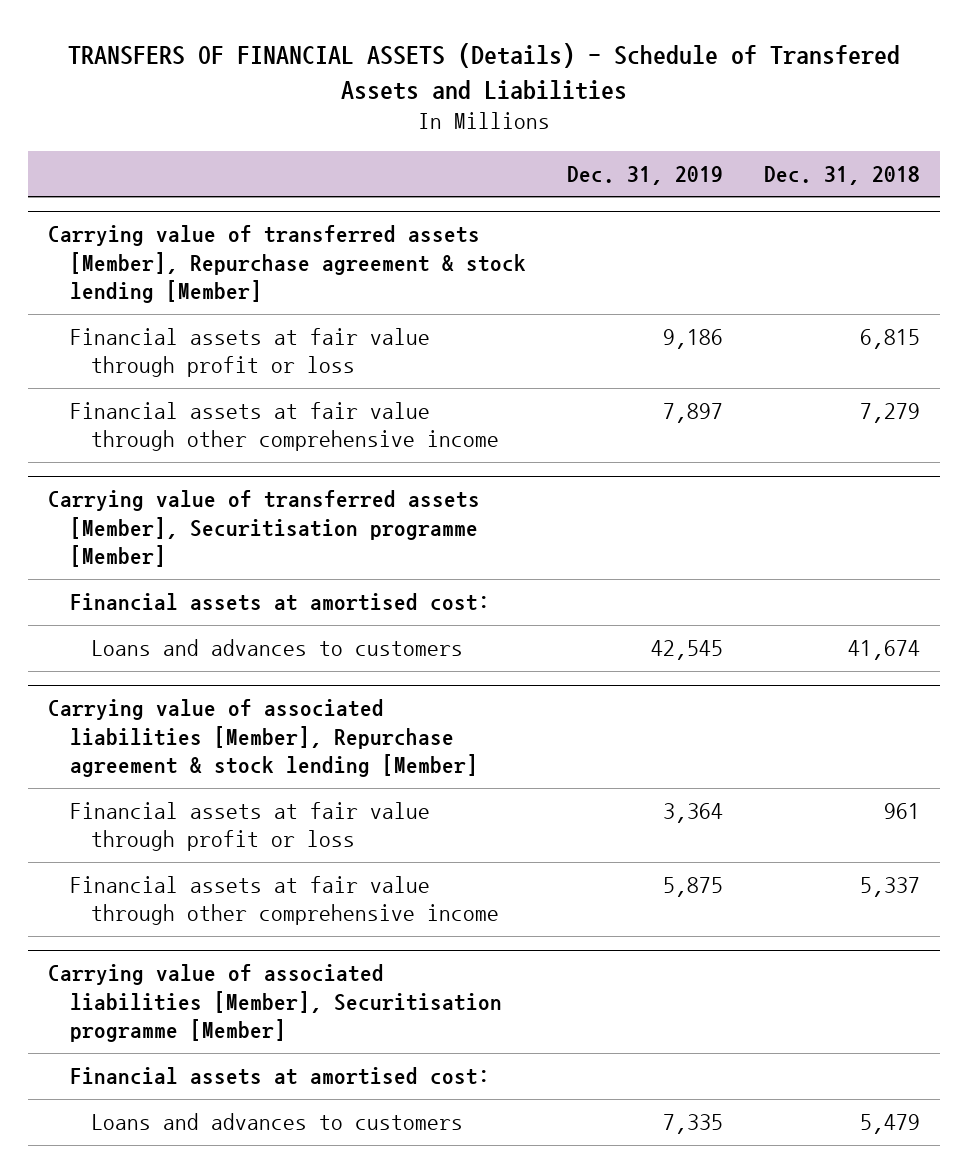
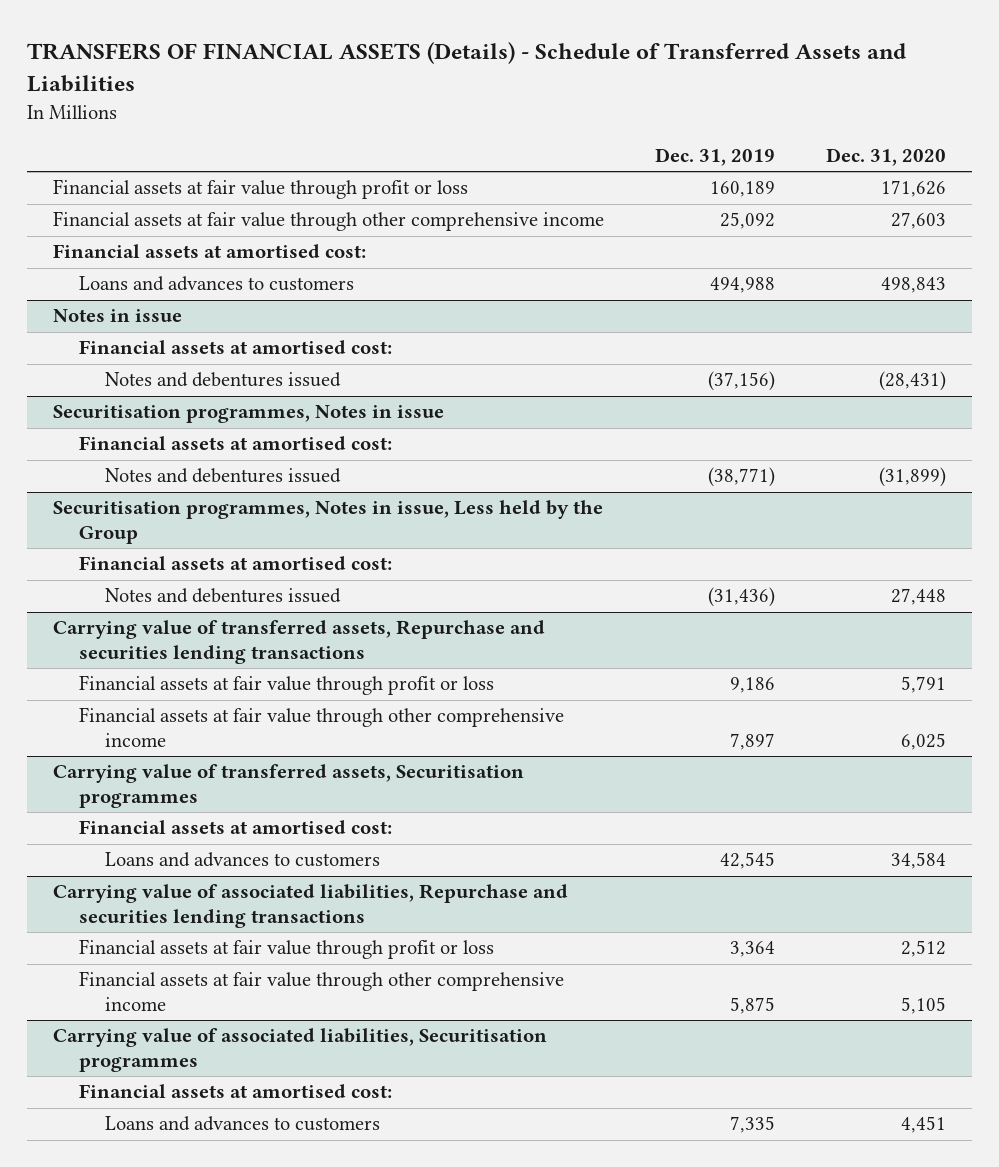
- TRANSFERS OF FINANCIAL ASSETS (Details) - Schedule of Transfered Assets and Liabilities
+ TRANSFERS OF FINANCIAL ASSETS (Details) - Schedule of Transferred Assets and Liabilities
- | Dec. 31, 2019 | Dec. 31, 2018
+ | Dec. 31, 2019 | Dec. 31, 2020
- Carrying value of transferred assets [Member], Repurchase agreement & stock lending [Member]
+ Financial assets at fair value through profit or loss | 160,189 | 171,626
+ Financial assets at fair value through other comprehensive income | 25,092 | 27,603
+ Financial assets at amortised cost:
+ Loans and advances to customers | 494,988 | 498,843
+ Notes in issue
+ Financial assets at amortised cost:
+ Notes and debentures issued | (37,156) | (28,431)
+ Securitisation programmes, Notes in issue
+ Financial assets at amortised cost:
+ Notes and debentures issued | (38,771) | (31,899)
+ Securitisation programmes, Notes in issue, Less held by the Group
+ Financial assets at amortised cost:
+ Notes and debentures issued | (31,436) | 27,448
+ Carrying value of transferred assets, Repurchase and securities lending transactions
- Carrying value of transferred assets [Member], Securitisation programme [Member]
+ Carrying value of transferred assets, Securitisation programmes
- Carrying value of associated liabilities [Member], Repurchase agreement & stock lending [Member]
+ Carrying value of associated liabilities, Repurchase and securities lending transactions
- Carrying value of associated liabilities [Member], Securitisation programme [Member]
+ Carrying value of associated liabilities, Securitisation programmes

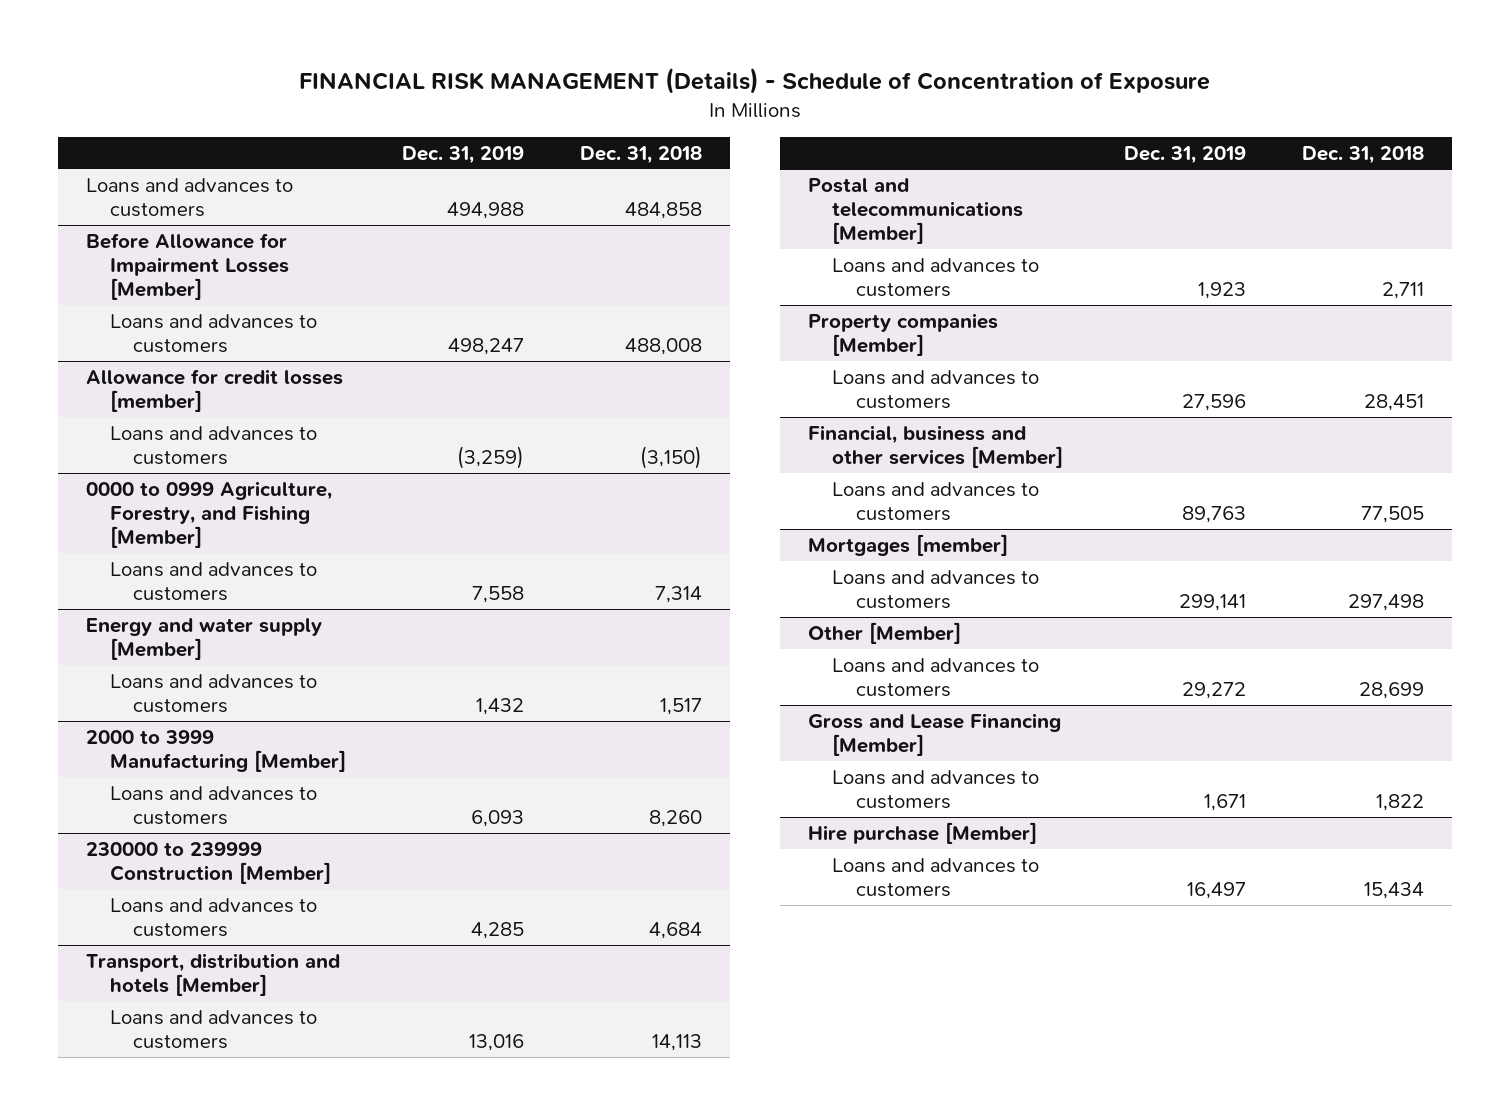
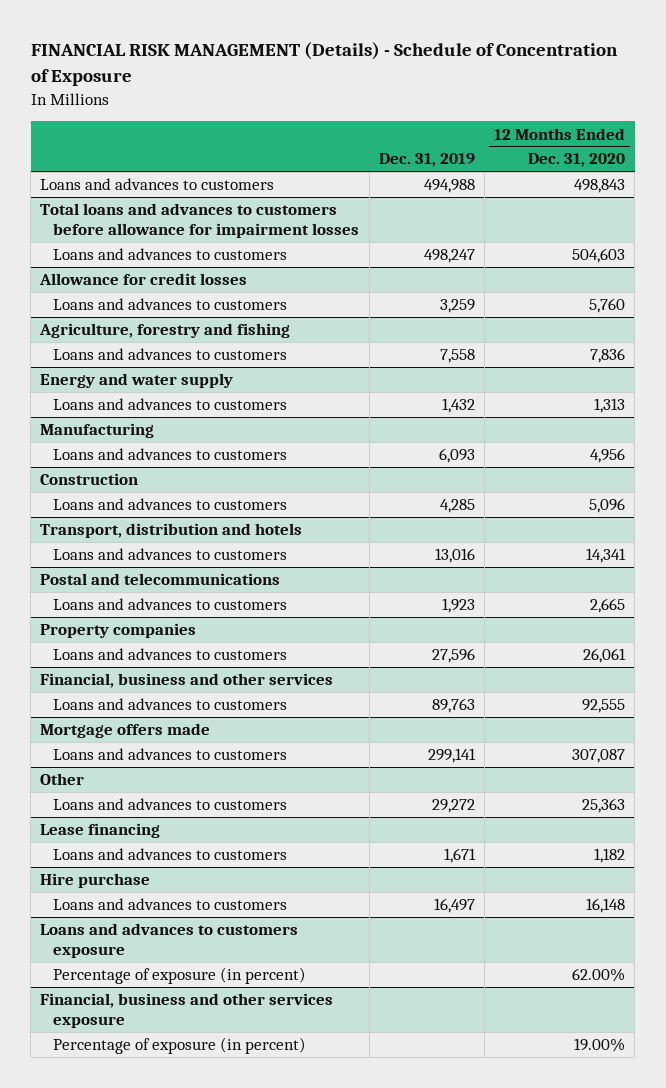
- | Dec. 31, 2019 | Dec. 31, 2018
+ | Dec. 31, 2019 | 12 Months Ended Dec. 31, 2020
- Before Allowance for Impairment Losses [Member]
+ Total loans and advances to customers before allowance for impairment losses
- Allowance for credit losses [member]
- Loans and advances to customers | (3,259) | (3,150)
- 0000 to 0999 Agriculture, Forestry, and Fishing [Member]
+ Allowance for credit losses
+ Loans and advances to customers | 3,259 | 5,760
+ Agriculture, forestry and fishing
- Energy and water supply [Member]
+ Energy and water supply
- 2000 to 3999 Manufacturing [Member]
+ Manufacturing
- 230000 to 239999 Construction [Member]
+ Construction
- Transport, distribution and hotels [Member]
+ Transport, distribution and hotels
- Postal and telecommunications [Member]
+ Postal and telecommunications
- Property companies [Member]
+ Property companies
- Financial, business and other services [Member]
+ Financial, business and other services
- Mortgages [member]
+ Mortgage offers made
- Other [Member]
+ Other
- Gross and Lease Financing [Member]
+ Lease financing
- Hire purchase [Member]
+ Hire purchase
+ Loans and advances to customers exposure
+ Percentage of exposure (in percent) | | 62.00%
+ Financial, business and other services exposure
+ Percentage of exposure (in percent) | | 19.00%

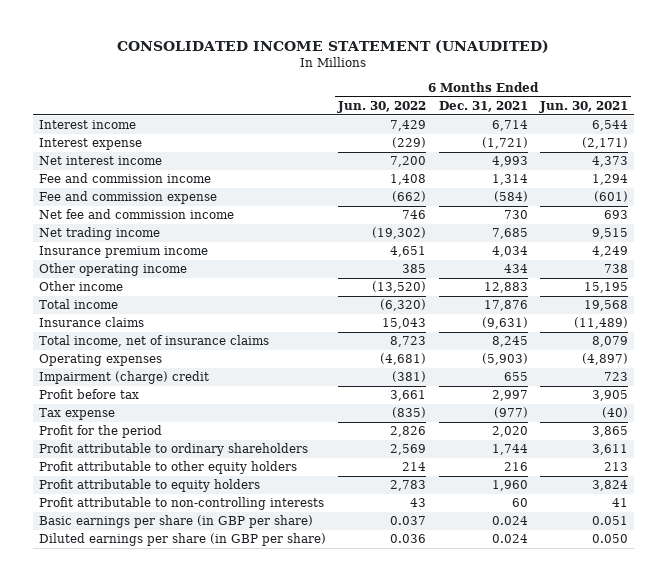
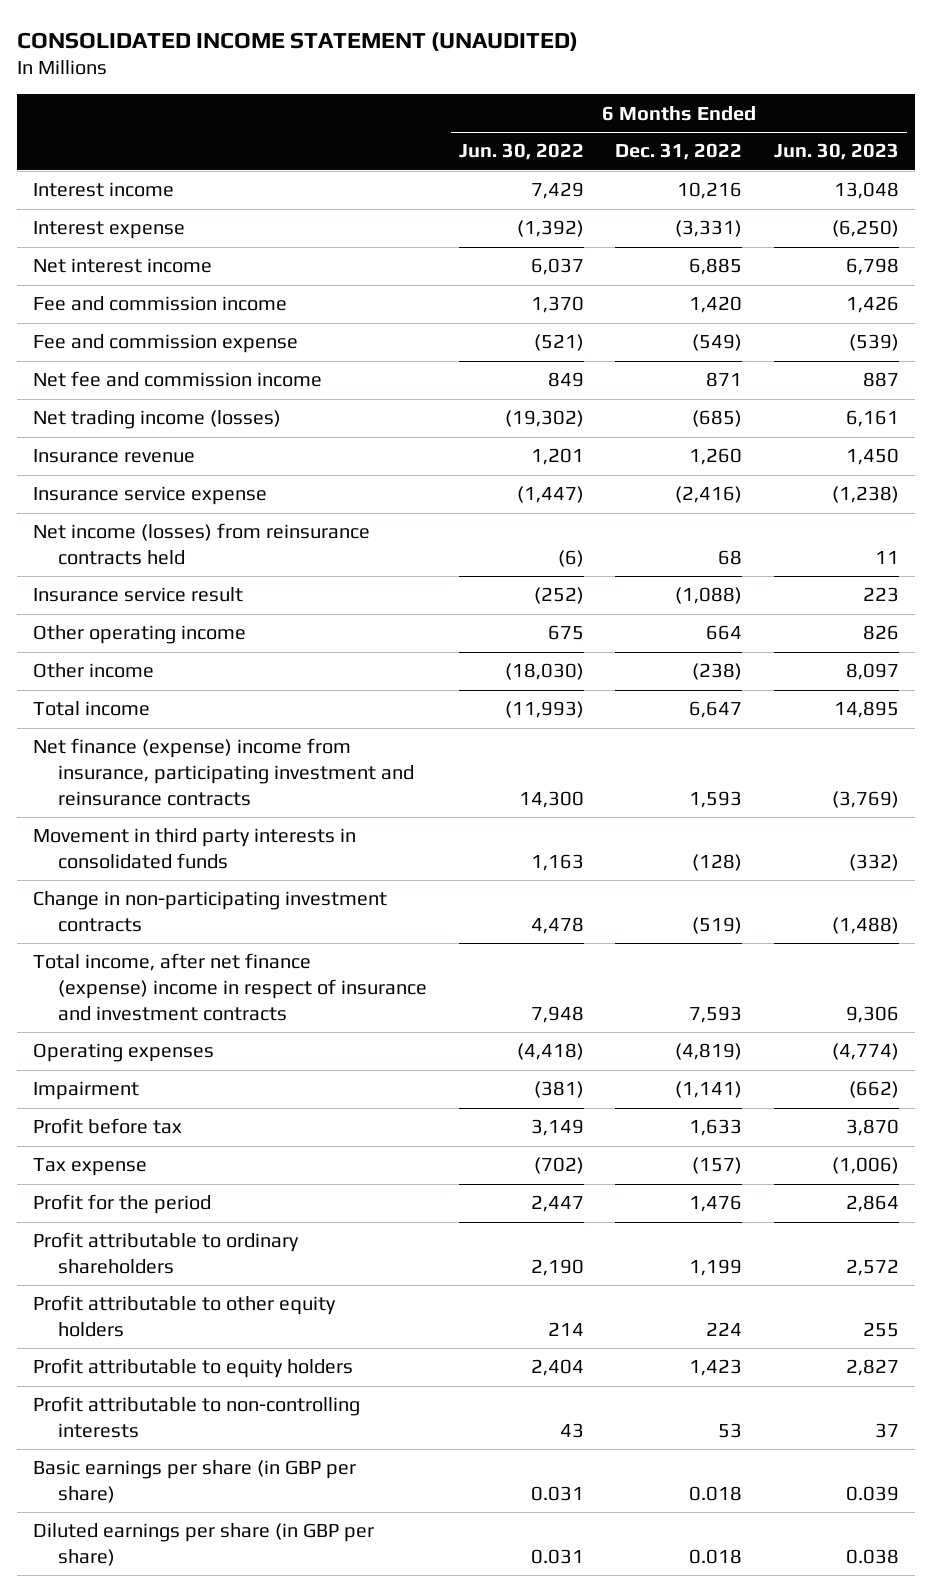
- | 6 Months Ended Jun. 30, 2022 | 6 Months Ended Dec. 31, 2021 | 6 Months Ended Jun. 30, 2021
+ | 6 Months Ended Jun. 30, 2022 | 6 Months Ended Dec. 31, 2022 | 6 Months Ended Jun. 30, 2023
- Interest expense | (229) | (1,721) | (2,171)
- Net interest income | 7,200 | 4,993 | 4,373
- Fee and commission income | 1,408 | 1,314 | 1,294
- Fee and commission expense | (662) | (584) | (601)
- Net fee and commission income | 746 | 730 | 693
- Net trading income | (19,302) | 7,685 | 9,515
- Insurance premium income | 4,651 | 4,034 | 4,249
- Other operating income | 385 | 434 | 738
- Other income | (13,520) | 12,883 | 15,195
- Total income | (6,320) | 17,876 | 19,568
- Insurance claims | 15,043 | (9,631) | (11,489)
- Total income, net of insurance claims | 8,723 | 8,245 | 8,079
- Operating expenses | (4,681) | (5,903) | (4,897)
- Impairment (charge) credit | (381) | 655 | 723
- Profit before tax | 3,661 | 2,997 | 3,905
- Tax expense | (835) | (977) | (40)
- Profit for the period | 2,826 | 2,020 | 3,865
- Profit attributable to ordinary shareholders | 2,569 | 1,744 | 3,611
+ Interest expense | (1,392) | (3,331) | (6,250)
+ Net interest income | 6,037 | 6,885 | 6,798
+ Fee and commission income | 1,370 | 1,420 | 1,426
+ Fee and commission expense | (521) | (549) | (539)
+ Net fee and commission income | 849 | 871 | 887
+ Net trading income (losses) | (19,302) | (685) | 6,161
+ Insurance revenue | 1,201 | 1,260 | 1,450
+ Insurance service expense | (1,447) | (2,416) | (1,238)
+ Net income (losses) from reinsurance contracts held | (6) | 68 | 11
+ Insurance service result | (252) | (1,088) | 223
+ Other operating income | 675 | 664 | 826
+ Other income | (18,030) | (238) | 8,097
+ Total income | (11,993) | 6,647 | 14,895
+ Net finance (expense) income from insurance, participating investment and reinsurance contracts | 14,300 | 1,593 | (3,769)
+ Movement in third party interests in consolidated funds | 1,163 | (128) | (332)
+ Change in non-participating investment contracts | 4,478 | (519) | (1,488)
+ Total income, after net finance (expense) income in respect of insurance and investment contracts | 7,948 | 7,593 | 9,306
+ Operating expenses | (4,418) | (4,819) | (4,774)
+ Impairment | (381) | (1,141) | (662)
+ Profit before tax | 3,149 | 1,633 | 3,870
+ Tax expense | (702) | (157) | (1,006)
+ Profit for the period | 2,447 | 1,476 | 2,864
+ Profit attributable to ordinary shareholders | 2,190 | 1,199 | 2,572
- Profit attributable to equity holders | 2,783 | 1,960 | 3,824
+ Profit attributable to equity holders | 2,404 | 1,423 | 2,827
- Basic earnings per share (in GBP per share) | 0.037 | 0.024 | 0.051
- Diluted earnings per share (in GBP per share) | 0.036 | 0.024 | 0.050
+ Basic earnings per share (in GBP per share) | 0.031 | 0.018 | 0.039
+ Diluted earnings per share (in GBP per share) | 0.031 | 0.018 | 0.038

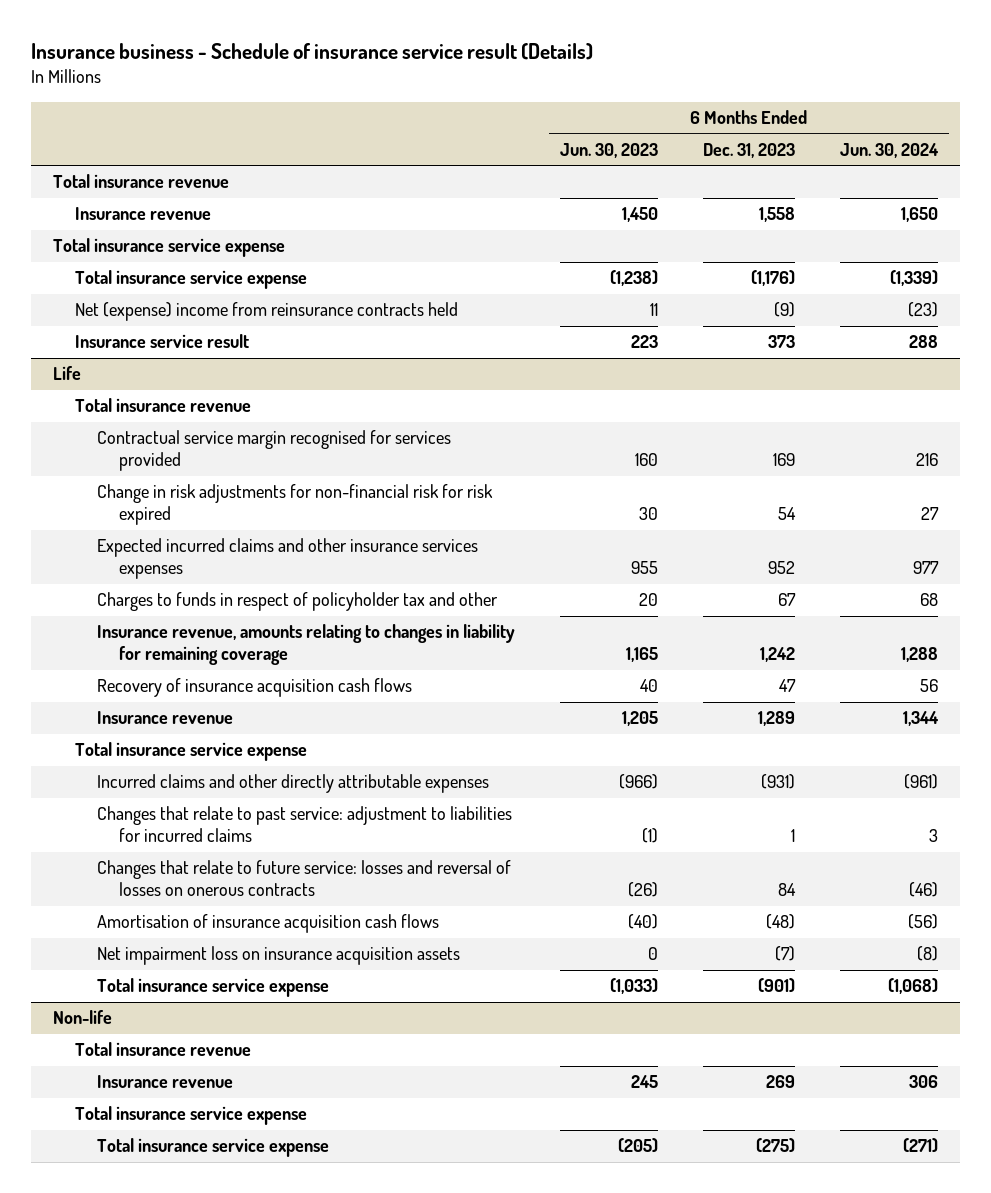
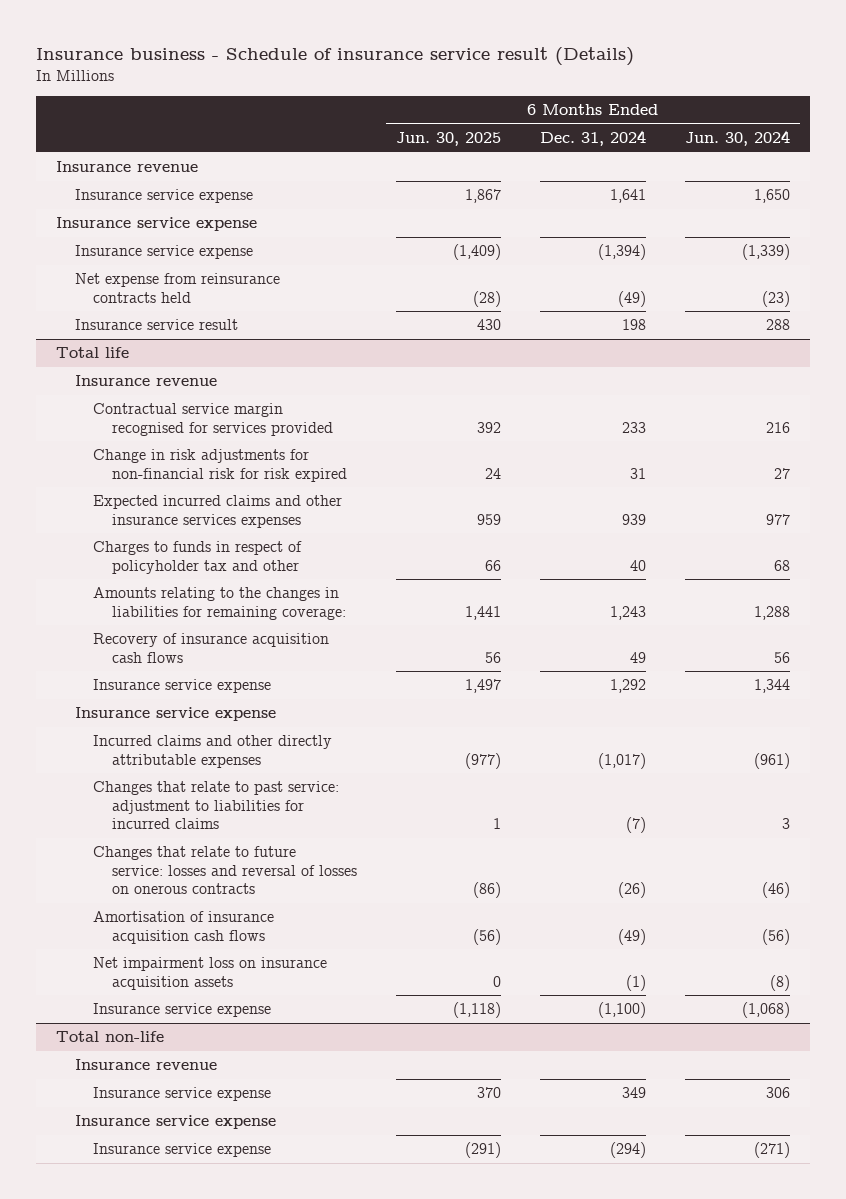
- | 6 Months Ended Jun. 30, 2023 | 6 Months Ended Dec. 31, 2023 | 6 Months Ended Jun. 30, 2024
+ | 6 Months Ended Jun. 30, 2025 | 6 Months Ended Dec. 31, 2024 | 6 Months Ended Jun. 30, 2024
- Total insurance revenue
- Insurance revenue | 1,450 | 1,558 | 1,650
- Total insurance service expense
- Total insurance service expense | (1,238) | (1,176) | (1,339)
- Net (expense) income from reinsurance contracts held | 11 | (9) | (23)
+ Insurance revenue
+ Insurance service expense | 1,867 | 1,641 | 1,650
+ Insurance service expense
+ Insurance service expense | (1,409) | (1,394) | (1,339)
+ Net expense from reinsurance contracts held | (28) | (49) | (23)
- Life
- Total insurance revenue
+ Total life
+ Insurance revenue
- Insurance revenue, amounts relating to changes in liability for remaining coverage | 1,165 | 1,242 | 1,288
+ Amounts relating to the changes in liabilities for remaining coverage: | 1,441 | 1,243 | 1,288
- Insurance revenue | 1,205 | 1,289 | 1,344
- Total insurance service expense
+ Insurance service expense | 1,497 | 1,292 | 1,344
+ Insurance service expense
- Total insurance service expense | (1,033) | (901) | (1,068)
- Non-life
- Total insurance revenue
- Insurance revenue | 245 | 269 | 306
- Total insurance service expense
- Total insurance service expense | (205) | (275) | (271)
+ Insurance service expense | (1,118) | (1,100) | (1,068)
+ Total non-life
+ Insurance revenue
+ Insurance service expense | 370 | 349 | 306
+ Insurance service expense
+ Insurance service expense | (291) | (294) | (271)

